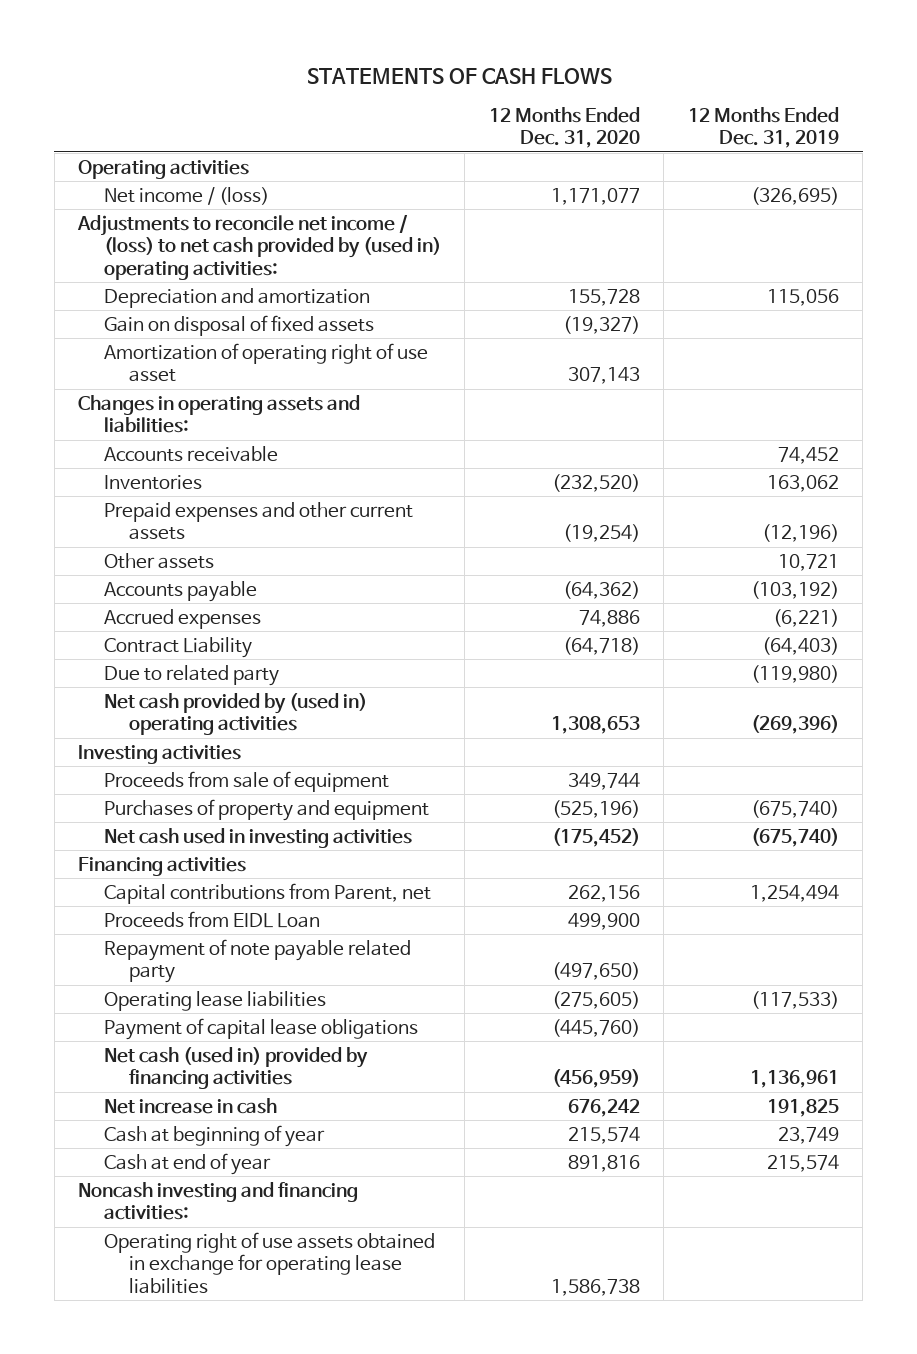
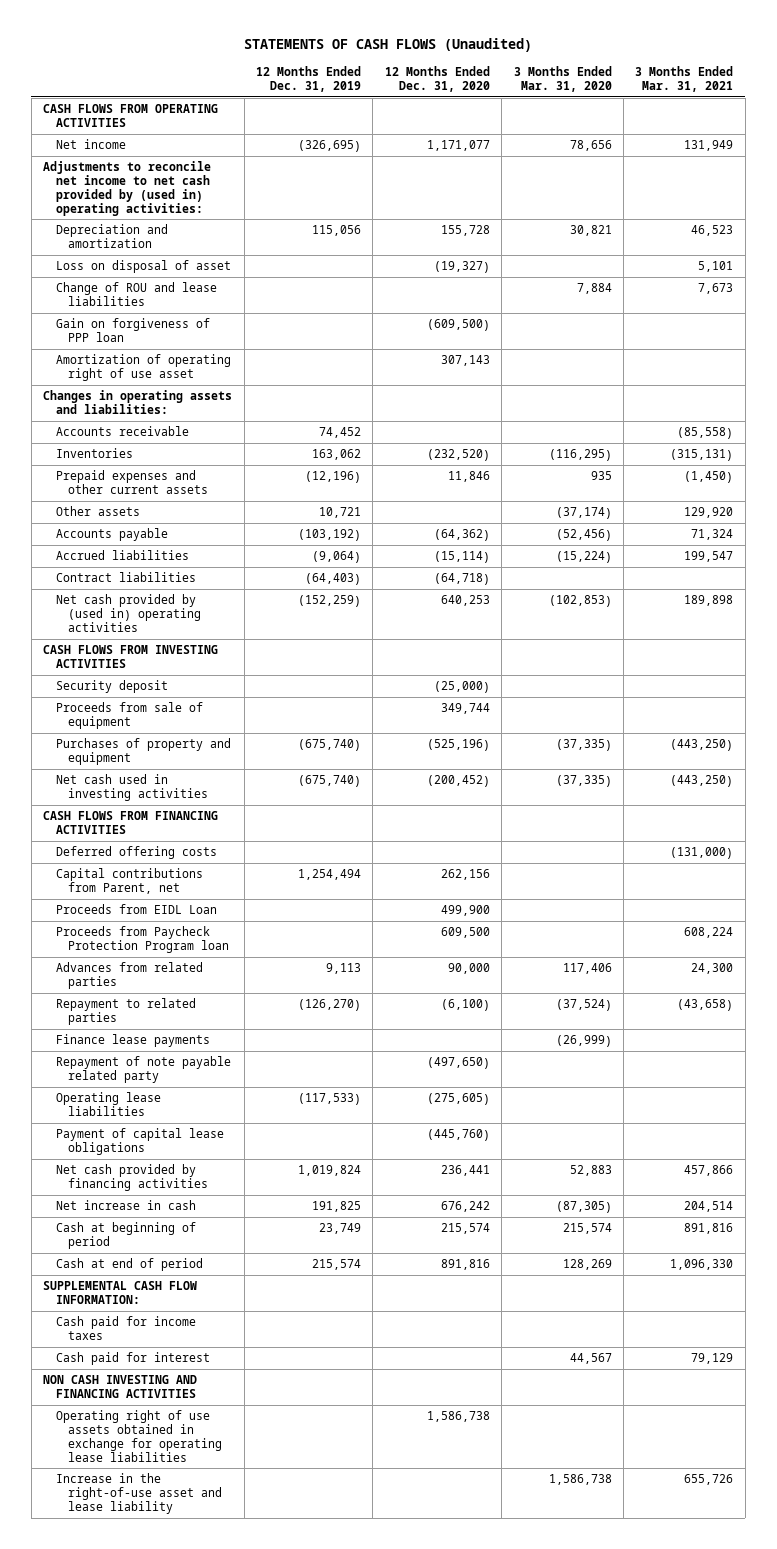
- STATEMENTS OF CASH FLOWS
+ STATEMENTS OF CASH FLOWS (Unaudited)
- | 12 Months Ended Dec. 31, 2020 | 12 Months Ended Dec. 31, 2019
+ | 12 Months Ended Dec. 31, 2019 | 12 Months Ended Dec. 31, 2020 | 3 Months Ended Mar. 31, 2020 | 3 Months Ended Mar. 31, 2021
- Operating activities
- Net income / (loss) | 1,171,077 | (326,695)
- Adjustments to reconcile net income / (loss) to net cash provided by (used in) operating activities:
+ CASH FLOWS FROM OPERATING ACTIVITIES
+ Net income | (326,695) | 1,171,077 | 78,656 | 131,949
+ Adjustments to reconcile net income to net cash provided by (used in) operating activities:
- Gain on disposal of fixed assets | (19,327) |
+ Loss on disposal of asset | | (19,327) | | 5,101
+ Change of ROU and lease liabilities | | | 7,884 | 7,673
+ Gain on forgiveness of PPP loan | | (609,500) | |
- Prepaid expenses and other current assets | (19,254) | (12,196)
+ Prepaid expenses and other current assets | (12,196) | 11,846 | 935 | (1,450)
- Accrued expenses | 74,886 | (6,221)
- Contract Liability | (64,718) | (64,403)
- Due to related party | | (119,980)
- Net cash provided by (used in) operating activities | 1,308,653 | (269,396)
- Investing activities
+ Accrued liabilities | (9,064) | (15,114) | (15,224) | 199,547
+ Contract liabilities | (64,403) | (64,718) | |
+ Net cash provided by (used in) operating activities | (152,259) | 640,253 | (102,853) | 189,898
+ CASH FLOWS FROM INVESTING ACTIVITIES
+ Security deposit | | (25,000) | |
- Net cash used in investing activities | (175,452) | (675,740)
- Financing activities
+ Net cash used in investing activities | (675,740) | (200,452) | (37,335) | (443,250)
+ CASH FLOWS FROM FINANCING ACTIVITIES
+ Deferred offering costs | | | | (131,000)
+ Proceeds from Paycheck Protection Program loan | | 609,500 | | 608,224
+ Advances from related parties | 9,113 | 90,000 | 117,406 | 24,300
+ Repayment to related parties | (126,270) | (6,100) | (37,524) | (43,658)
+ Finance lease payments | | | (26,999) |
- Net cash (used in) provided by financing activities | (456,959) | 1,136,961
+ Net cash provided by financing activities | 1,019,824 | 236,441 | 52,883 | 457,866
- Cash at beginning of year | 215,574 | 23,749
- Cash at end of year | 891,816 | 215,574
- Noncash investing and financing activities:
+ Cash at beginning of period | 23,749 | 215,574 | 215,574 | 891,816
+ Cash at end of period | 215,574 | 891,816 | 128,269 | 1,096,330
+ SUPPLEMENTAL CASH FLOW INFORMATION:
+ Cash paid for income taxes
+ Cash paid for interest | | | 44,567 | 79,129
+ NON CASH INVESTING AND FINANCING ACTIVITIES
+ Increase in the right-of-use asset and lease liability | | | 1,586,738 | 655,726

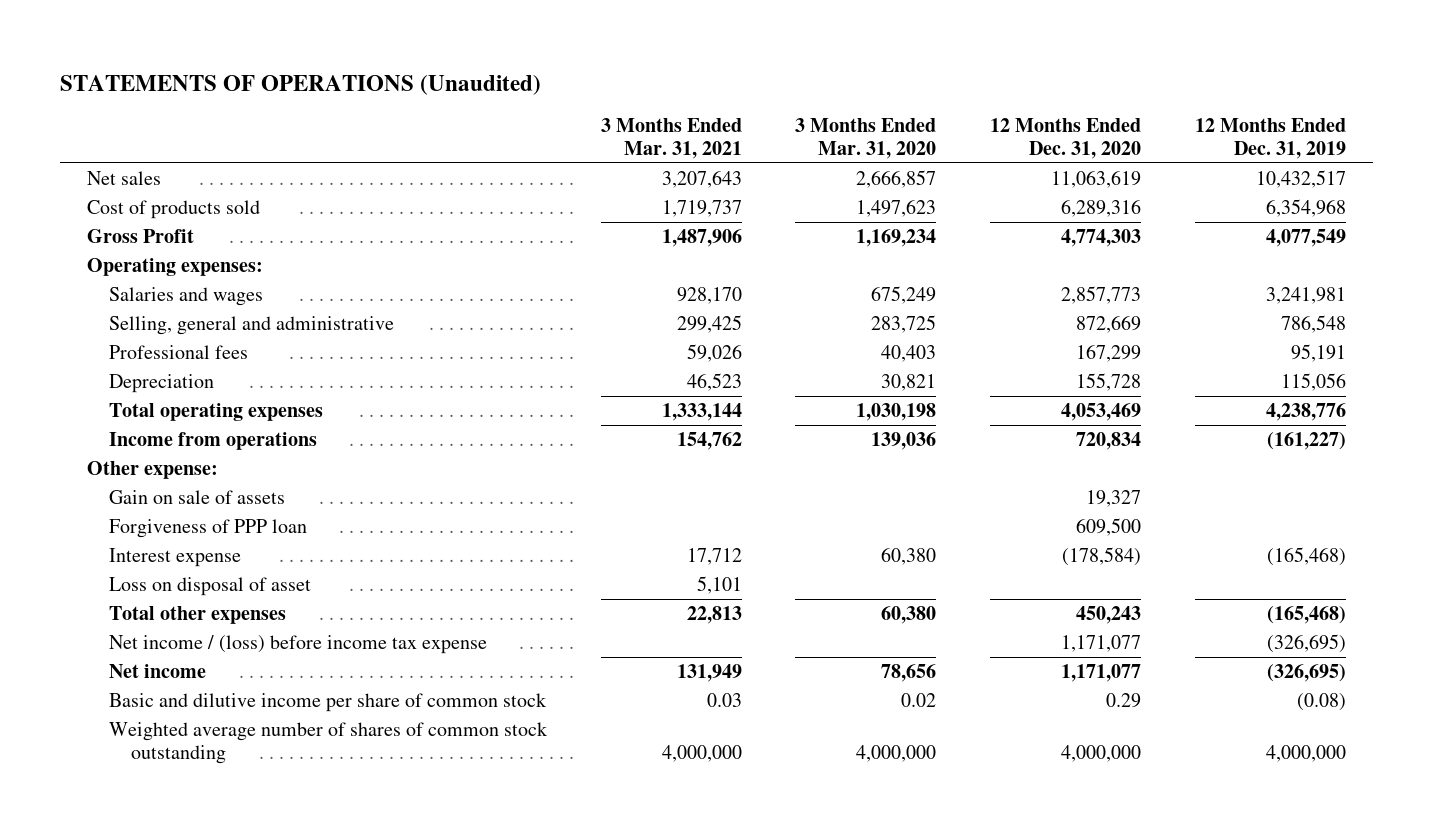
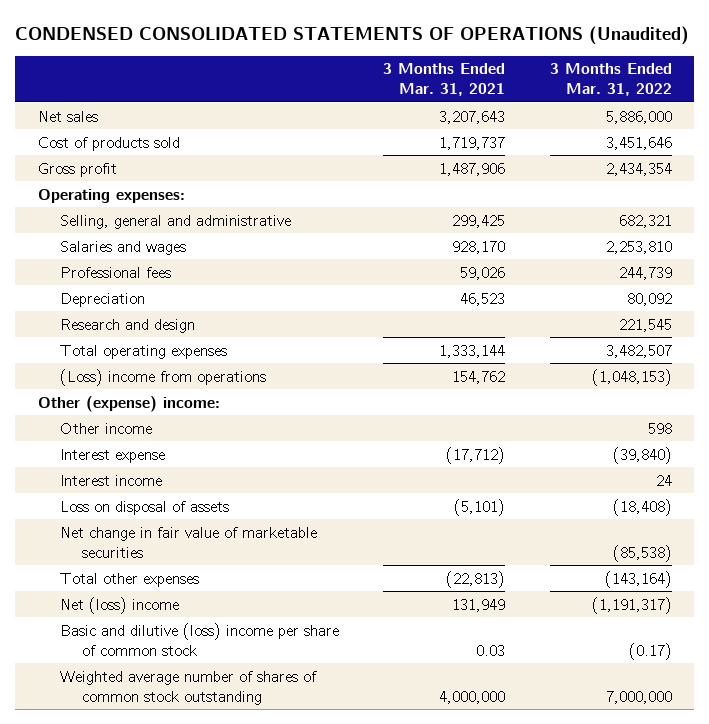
- STATEMENTS OF OPERATIONS (Unaudited)
+ CONDENSED CONSOLIDATED STATEMENTS OF OPERATIONS (Unaudited)
- | 3 Months Ended Mar. 31, 2021 | 3 Months Ended Mar. 31, 2020 | 12 Months Ended Dec. 31, 2020 | 12 Months Ended Dec. 31, 2019
+ | 3 Months Ended Mar. 31, 2021 | 3 Months Ended Mar. 31, 2022
- Gross Profit | 1,487,906 | 1,169,234 | 4,774,303 | 4,077,549
+ Gross profit | 1,487,906 | 2,434,354
moved down: Salaries and wages | 928,170 | 2,253,810
+ Research and design | | 221,545
- Income from operations | 154,762 | 139,036 | 720,834 | (161,227)
- Other expense:
- Gain on sale of assets | | | 19,327 |
- Forgiveness of PPP loan | | | 609,500 |
- Interest expense | 17,712 | 60,380 | (178,584) | (165,468)
- Loss on disposal of asset | 5,101 | | |
- Total other expenses | 22,813 | 60,380 | 450,243 | (165,468)
- Net income / (loss) before income tax expense | | | 1,171,077 | (326,695)
- Net income | 131,949 | 78,656 | 1,171,077 | (326,695)
- Basic and dilutive income per share of common stock | 0.03 | 0.02 | 0.29 | (0.08)
+ (Loss) income from operations | 154,762 | (1,048,153)
+ Other (expense) income:
+ Other income | | 598
+ Interest expense | (17,712) | (39,840)
+ Interest income | | 24
+ Loss on disposal of assets | (5,101) | (18,408)
+ Net change in fair value of marketable securities | | (85,538)
+ Total other expenses | (22,813) | (143,164)
+ Net (loss) income | 131,949 | (1,191,317)
+ Basic and dilutive (loss) income per share of common stock | 0.03 | (0.17)

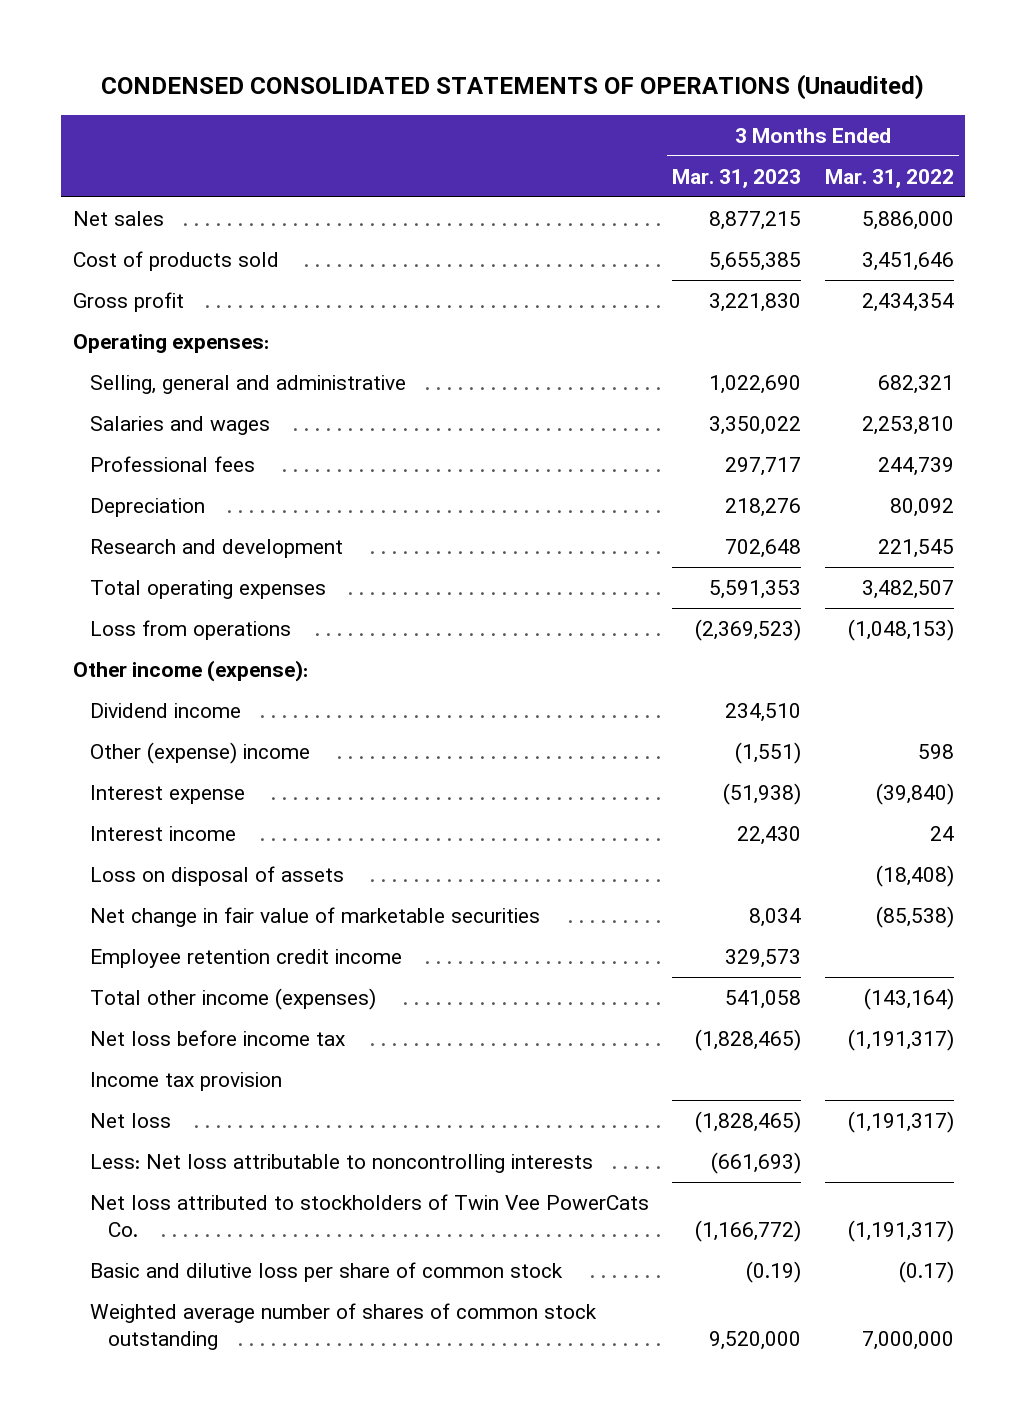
- | 3 Months Ended Mar. 31, 2021 | 3 Months Ended Mar. 31, 2022
+ | 3 Months Ended Mar. 31, 2023 | 3 Months Ended Mar. 31, 2022
- Research and design | | 221,545
+ Research and development | 702,648 | 221,545
- (Loss) income from operations | 154,762 | (1,048,153)
- Other (expense) income:
- Other income | | 598
+ Loss from operations | (2,369,523) | (1,048,153)
+ Other income (expense):
+ Dividend income | 234,510 |
+ Other (expense) income | (1,551) | 598
- Total other expenses | (22,813) | (143,164)
- Net (loss) income | 131,949 | (1,191,317)
- Basic and dilutive (loss) income per share of common stock | 0.03 | (0.17)
+ Employee retention credit income | 329,573 |
+ Total other income (expenses) | 541,058 | (143,164)
+ Net loss before income tax | (1,828,465) | (1,191,317)
+ Income tax provision
+ Net loss | (1,828,465) | (1,191,317)
+ Less: Net loss attributable to noncontrolling interests | (661,693) |
+ Net loss attributed to stockholders of Twin Vee PowerCats Co. | (1,166,772) | (1,191,317)
+ Basic and dilutive loss per share of common stock | (0.19) | (0.17)

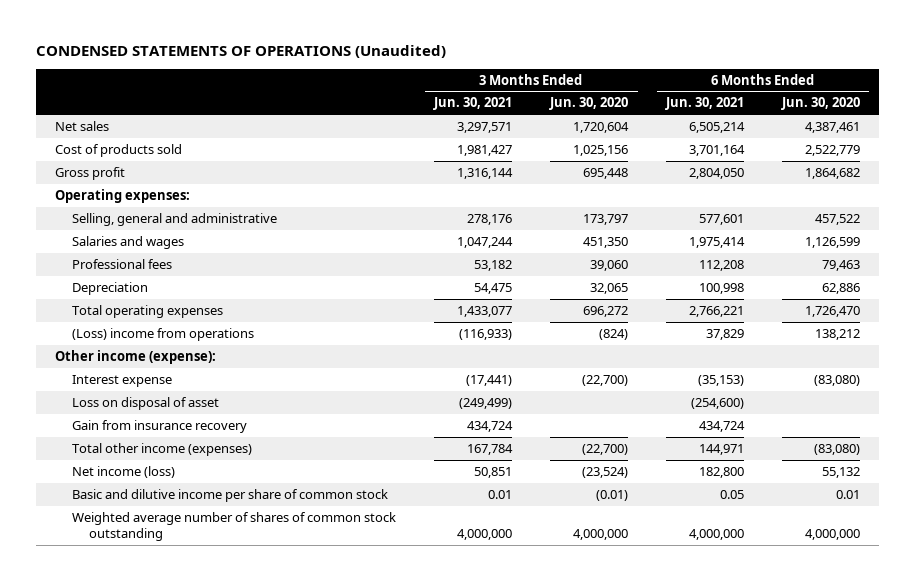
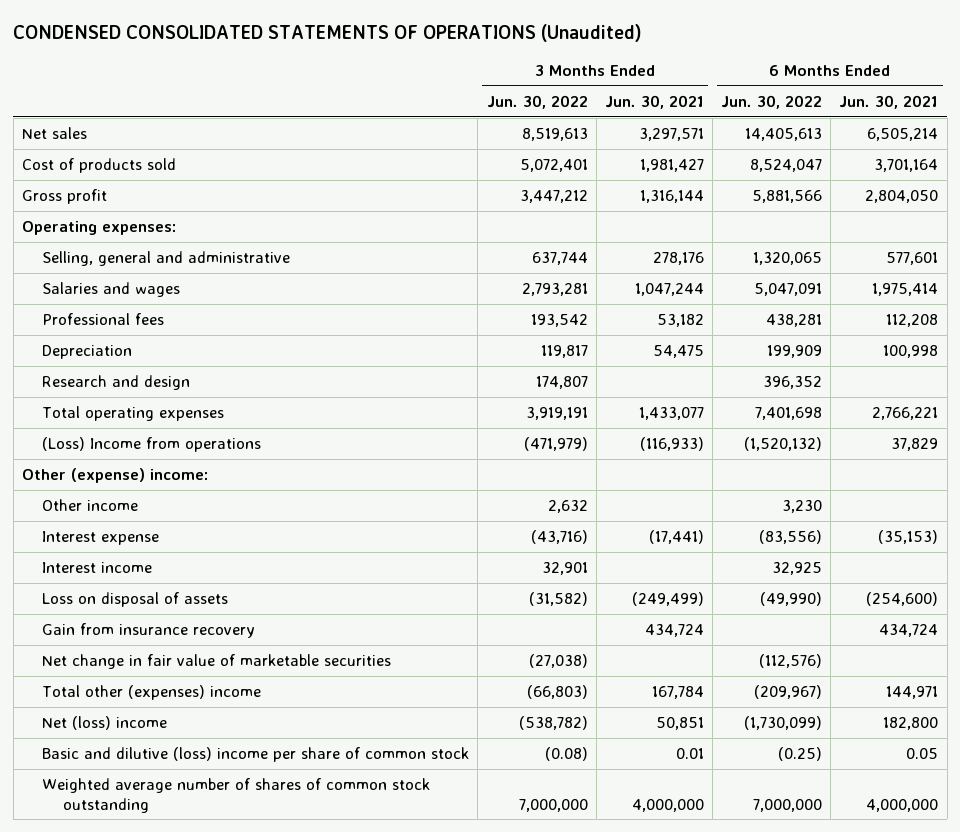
- CONDENSED STATEMENTS OF OPERATIONS (Unaudited)
+ CONDENSED CONSOLIDATED STATEMENTS OF OPERATIONS (Unaudited)
- | 3 Months Ended Jun. 30, 2021 | 3 Months Ended Jun. 30, 2020 | 6 Months Ended Jun. 30, 2021 | 6 Months Ended Jun. 30, 2020
+ | 3 Months Ended Jun. 30, 2022 | 3 Months Ended Jun. 30, 2021 | 6 Months Ended Jun. 30, 2022 | 6 Months Ended Jun. 30, 2021
+ Research and design | 174,807 | | 396,352 |
- (Loss) income from operations | (116,933) | (824) | 37,829 | 138,212
- Other income (expense):
+ (Loss) Income from operations | (471,979) | (116,933) | (1,520,132) | 37,829
+ Other (expense) income:
+ Other income | 2,632 | | 3,230 |
- Loss on disposal of asset | (249,499) | | (254,600) |
+ Interest income | 32,901 | | 32,925 |
+ Loss on disposal of assets | (31,582) | (249,499) | (49,990) | (254,600)
- Total other income (expenses) | 167,784 | (22,700) | 144,971 | (83,080)
- Net income (loss) | 50,851 | (23,524) | 182,800 | 55,132
- Basic and dilutive income per share of common stock | 0.01 | (0.01) | 0.05 | 0.01
+ Net change in fair value of marketable securities | (27,038) | | (112,576) |
+ Total other (expenses) income | (66,803) | 167,784 | (209,967) | 144,971
+ Net (loss) income | (538,782) | 50,851 | (1,730,099) | 182,800
+ Basic and dilutive (loss) income per share of common stock | (0.08) | 0.01 | (0.25) | 0.05

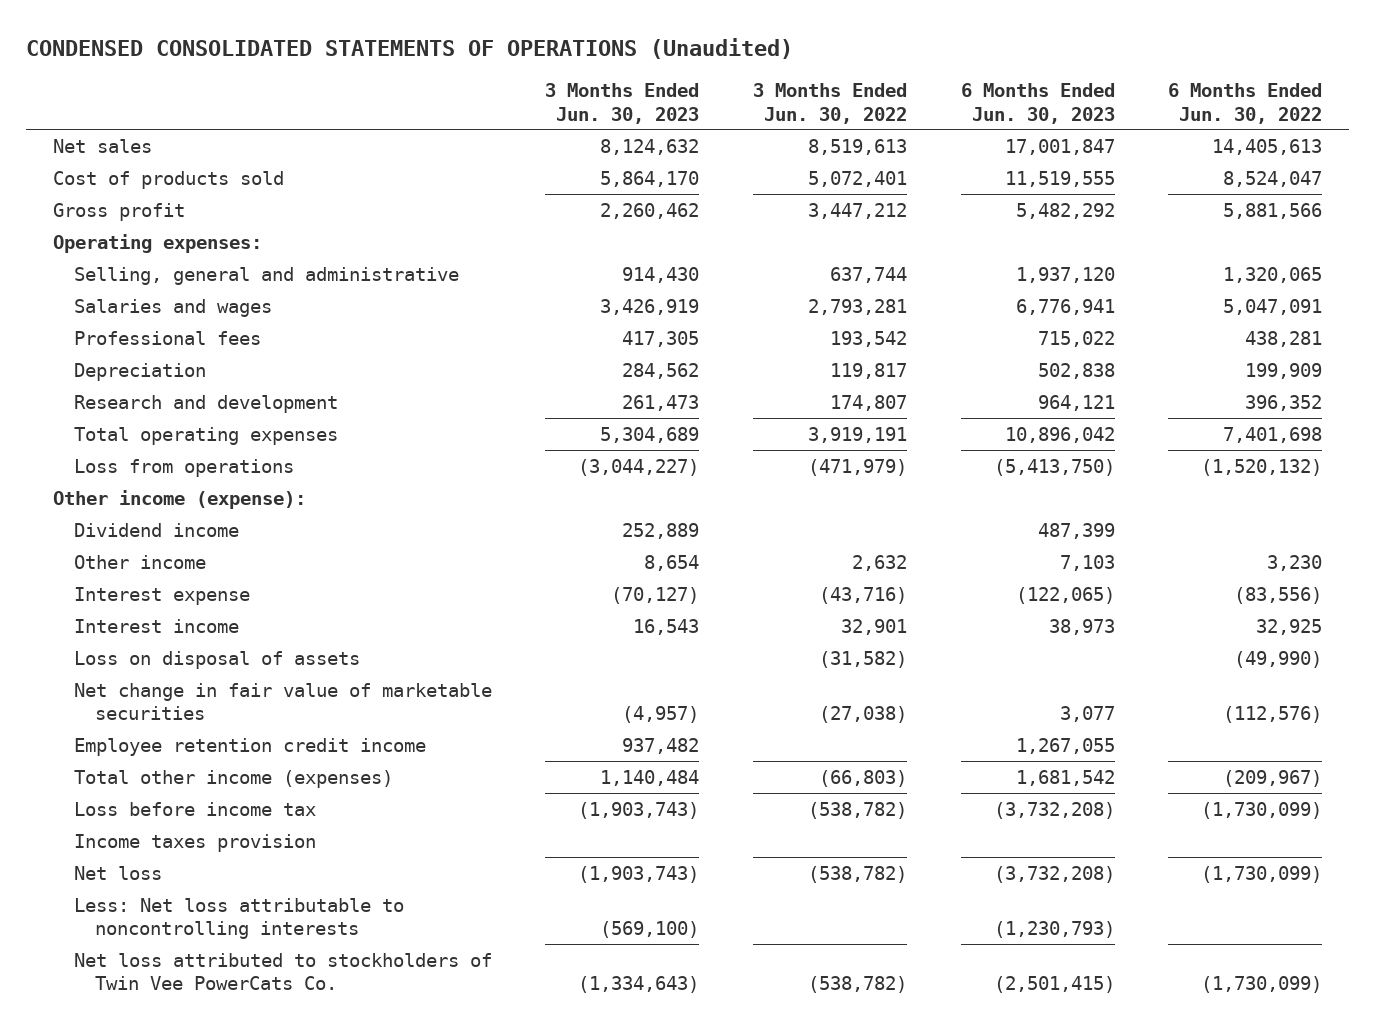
- | 3 Months Ended Jun. 30, 2022 | 3 Months Ended Jun. 30, 2021 | 6 Months Ended Jun. 30, 2022 | 6 Months Ended Jun. 30, 2021
+ | 3 Months Ended Jun. 30, 2023 | 3 Months Ended Jun. 30, 2022 | 6 Months Ended Jun. 30, 2023 | 6 Months Ended Jun. 30, 2022
- Research and design | 174,807 | | 396,352 |
+ Research and development | 261,473 | 174,807 | 964,121 | 396,352
- (Loss) Income from operations | (471,979) | (116,933) | (1,520,132) | 37,829
- Other (expense) income:
+ Loss from operations | (3,044,227) | (471,979) | (5,413,750) | (1,520,132)
+ Other income (expense):
+ Dividend income | 252,889 | | 487,399 |
- Gain from insurance recovery | | 434,724 | | 434,724
- Total other (expenses) income | (66,803) | 167,784 | (209,967) | 144,971
- Net (loss) income | (538,782) | 50,851 | (1,730,099) | 182,800
- Basic and dilutive (loss) income per share of common stock | (0.08) | 0.01 | (0.25) | 0.05
- Weighted average number of shares of common stock outstanding | 7,000,000 | 4,000,000 | 7,000,000 | 4,000,000
+ Employee retention credit income | 937,482 | | 1,267,055 |
+ Total other income (expenses) | 1,140,484 | (66,803) | 1,681,542 | (209,967)
+ Loss before income tax | (1,903,743) | (538,782) | (3,732,208) | (1,730,099)
+ Income taxes provision
+ Net loss | (1,903,743) | (538,782) | (3,732,208) | (1,730,099)
+ Less: Net loss attributable to noncontrolling interests | (569,100) | | (1,230,793) |
+ Net loss attributed to stockholders of Twin Vee PowerCats Co. | (1,334,643) | (538,782) | (2,501,415) | (1,730,099)

